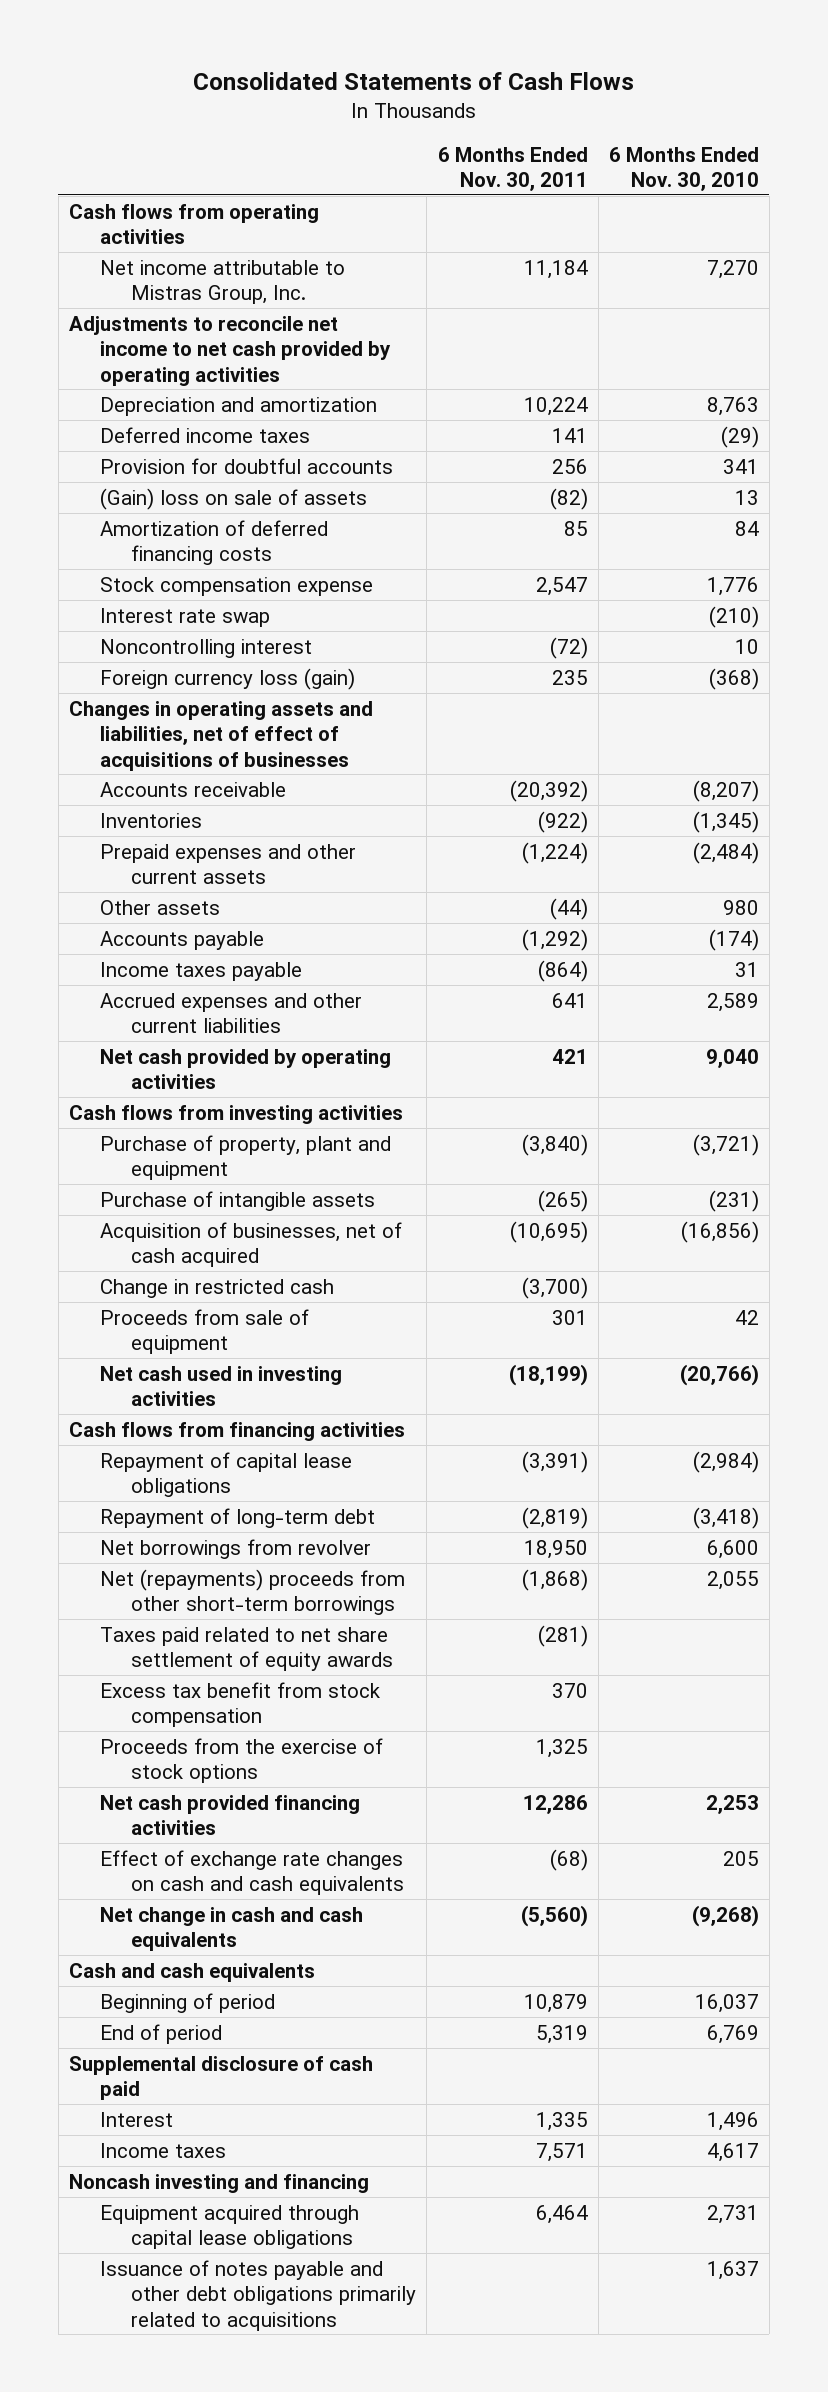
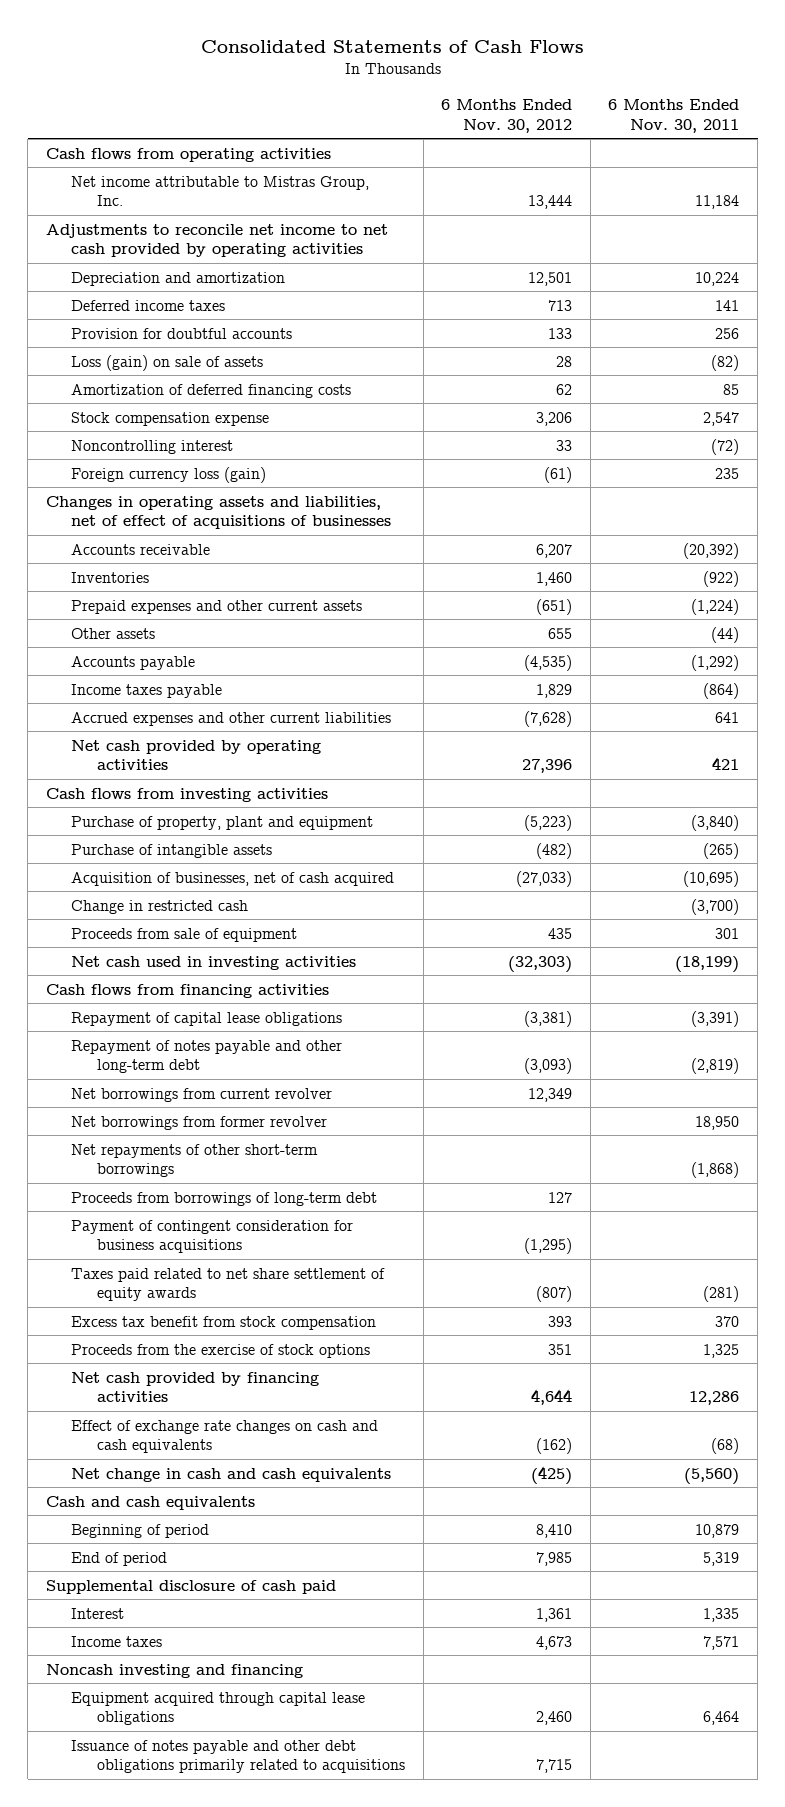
- | 6 Months Ended Nov. 30, 2011 | 6 Months Ended Nov. 30, 2010
+ | 6 Months Ended Nov. 30, 2012 | 6 Months Ended Nov. 30, 2011
- (Gain) loss on sale of assets | (82) | 13
+ Loss (gain) on sale of assets | 28 | (82)
- Interest rate swap | | (210)
- Repayment of long-term debt | (2,819) | (3,418)
- Net borrowings from revolver | 18,950 | 6,600
- Net (repayments) proceeds from other short-term borrowings | (1,868) | 2,055
+ Repayment of notes payable and other long-term debt | (3,093) | (2,819)
+ Net borrowings from current revolver | 12,349 |
+ Net borrowings from former revolver | | 18,950
+ Net repayments of other short-term borrowings | | (1,868)
+ Proceeds from borrowings of long-term debt | 127 |
+ Payment of contingent consideration for business acquisitions | (1,295) |
- Net cash provided financing activities | 12,286 | 2,253
+ Net cash provided by financing activities | 4,644 | 12,286

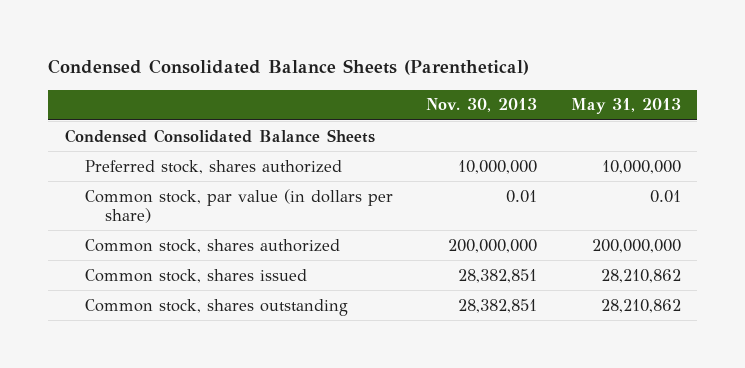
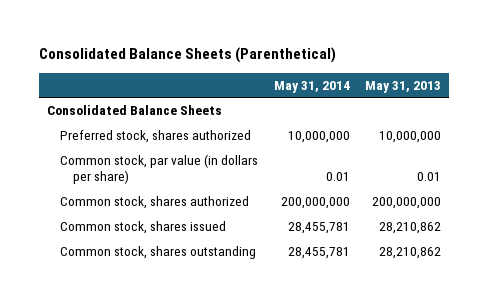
- Condensed Consolidated Balance Sheets (Parenthetical)
+ Consolidated Balance Sheets (Parenthetical)
- | Nov. 30, 2013 | May 31, 2013
+ | May 31, 2014 | May 31, 2013
- Condensed Consolidated Balance Sheets
+ Consolidated Balance Sheets

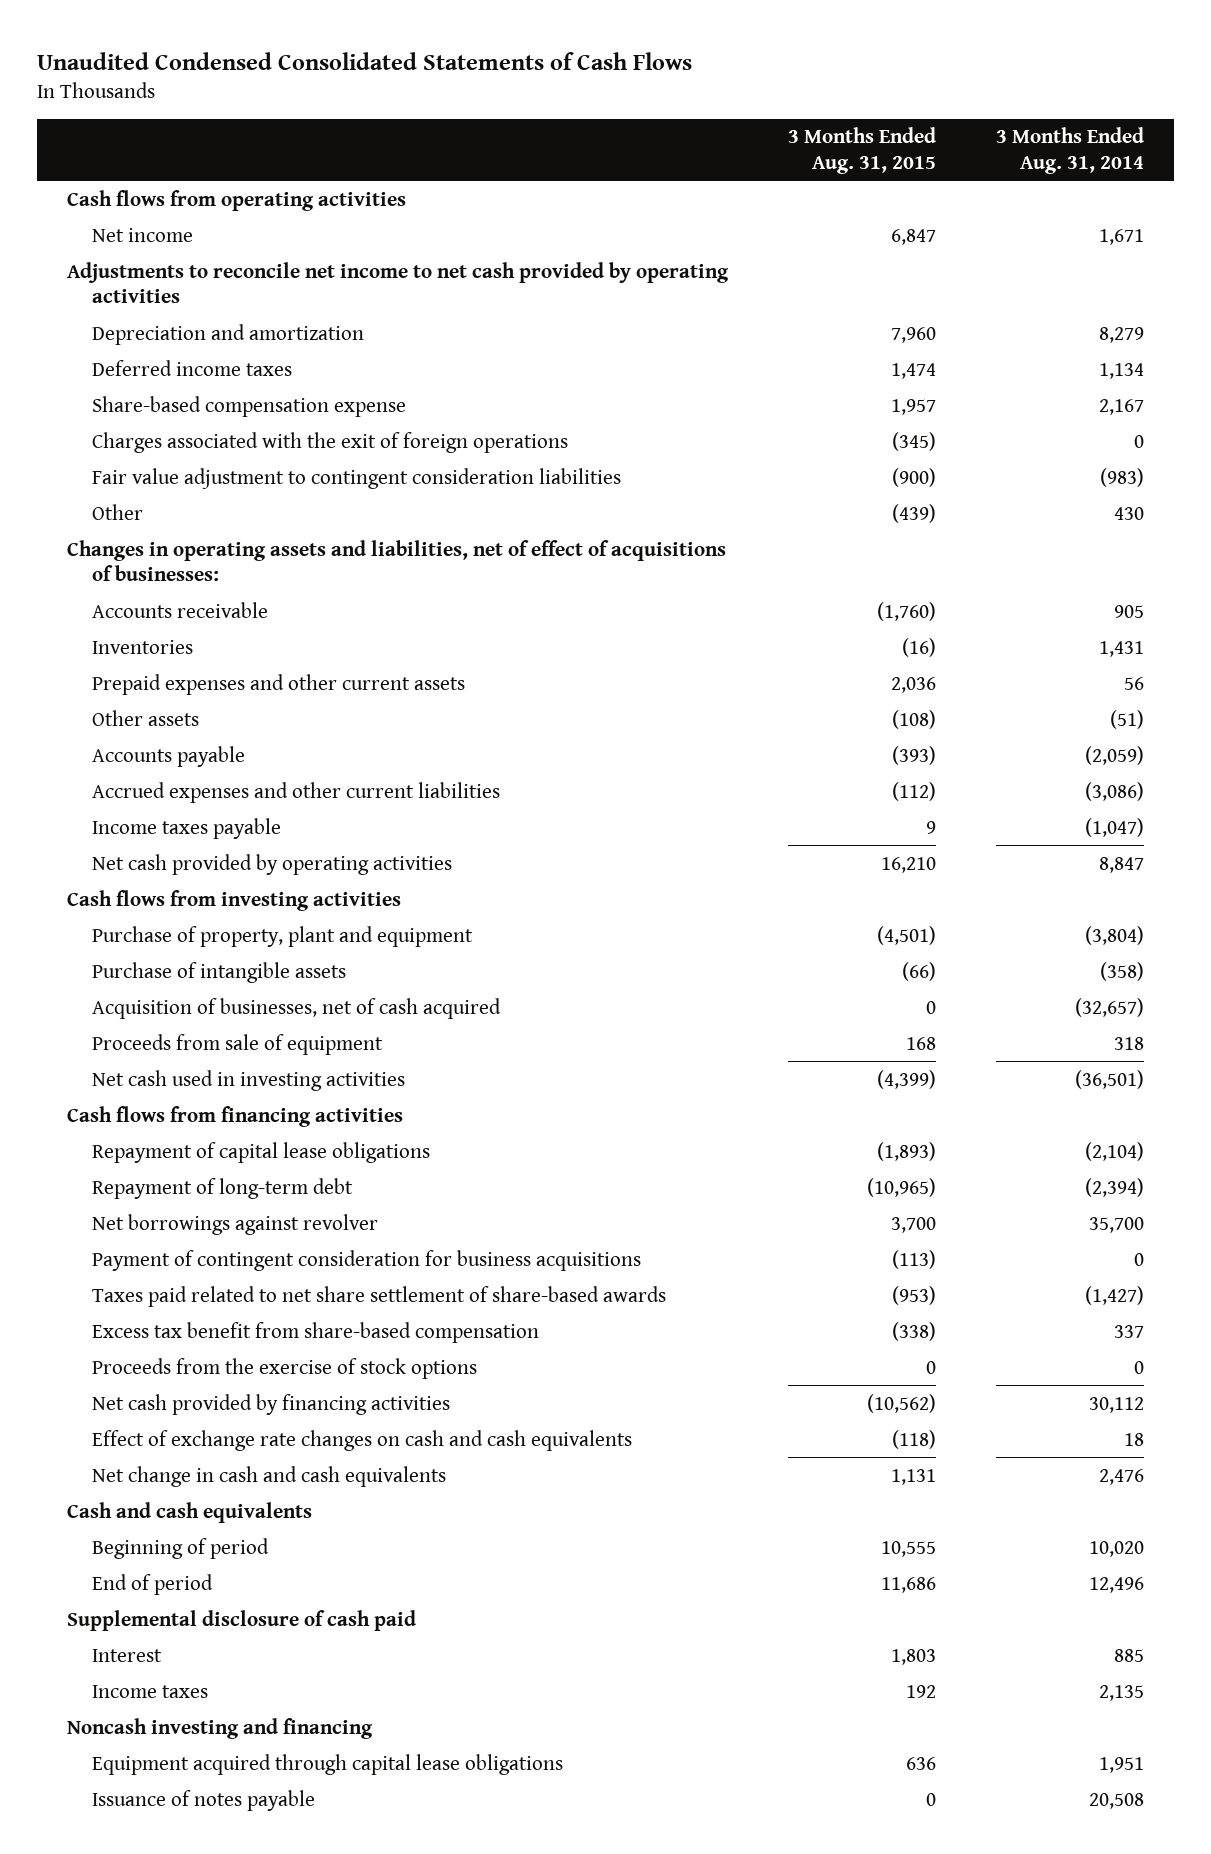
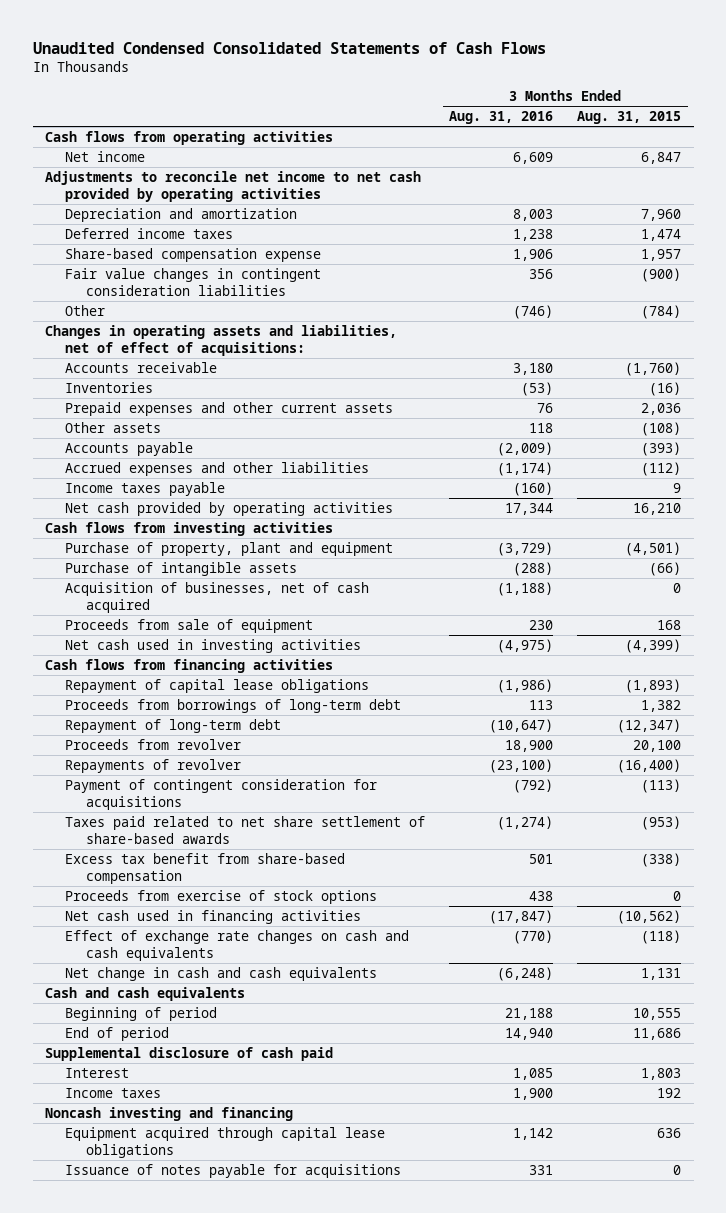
- | 3 Months Ended Aug. 31, 2015 | 3 Months Ended Aug. 31, 2014
+ | 3 Months Ended Aug. 31, 2016 | 3 Months Ended Aug. 31, 2015
- Charges associated with the exit of foreign operations | (345) | 0
- Fair value adjustment to contingent consideration liabilities | (900) | (983)
- Other | (439) | 430
- Changes in operating assets and liabilities, net of effect of acquisitions of businesses:
+ Fair value changes in contingent consideration liabilities | 356 | (900)
+ Other | (746) | (784)
+ Changes in operating assets and liabilities, net of effect of acquisitions:
- Accrued expenses and other current liabilities | (112) | (3,086)
+ Accrued expenses and other liabilities | (1,174) | (112)
- Repayment of long-term debt | (10,965) | (2,394)
- Net borrowings against revolver | 3,700 | 35,700
- Payment of contingent consideration for business acquisitions | (113) | 0
+ Proceeds from borrowings of long-term debt | 113 | 1,382
+ Repayment of long-term debt | (10,647) | (12,347)
+ Proceeds from revolver | 18,900 | 20,100
+ Repayments of revolver | (23,100) | (16,400)
+ Payment of contingent consideration for acquisitions | (792) | (113)
- Proceeds from the exercise of stock options | 0 | 0
- Net cash provided by financing activities | (10,562) | 30,112
+ Proceeds from exercise of stock options | 438 | 0
+ Net cash used in financing activities | (17,847) | (10,562)
- Issuance of notes payable | 0 | 20,508
+ Issuance of notes payable for acquisitions | 331 | 0

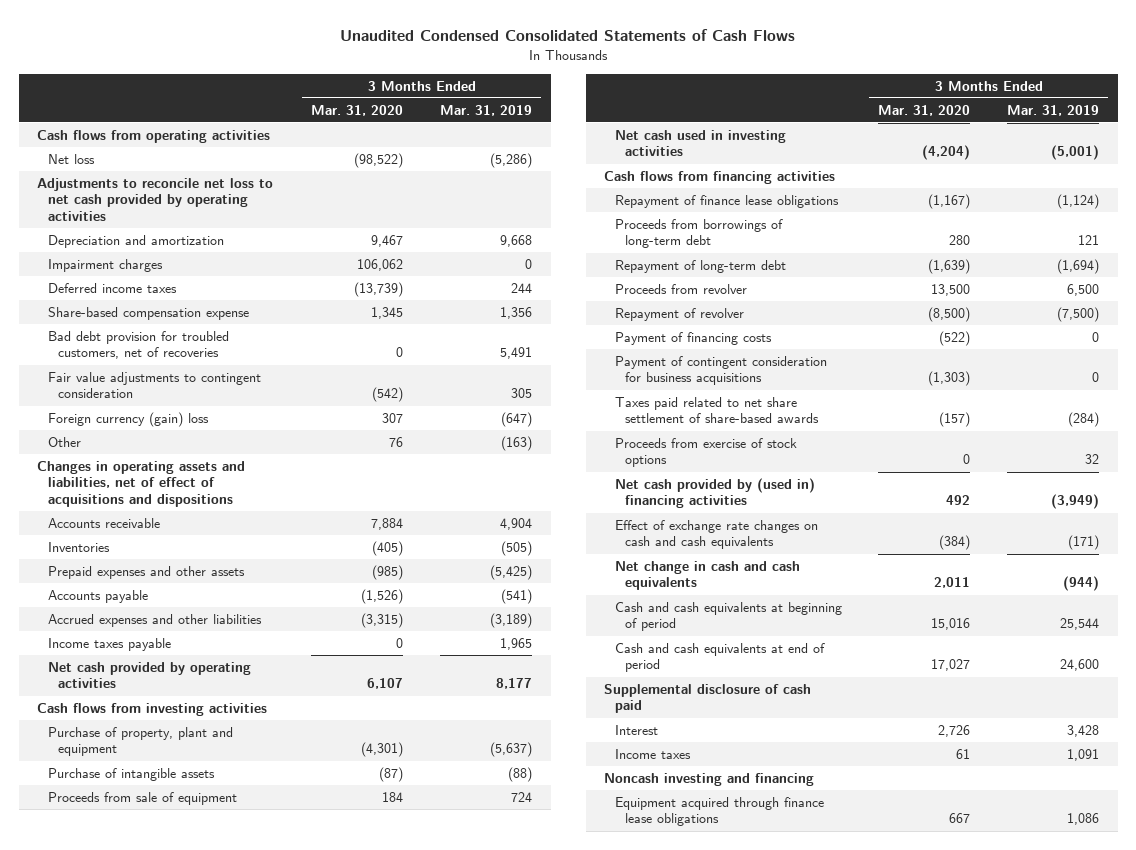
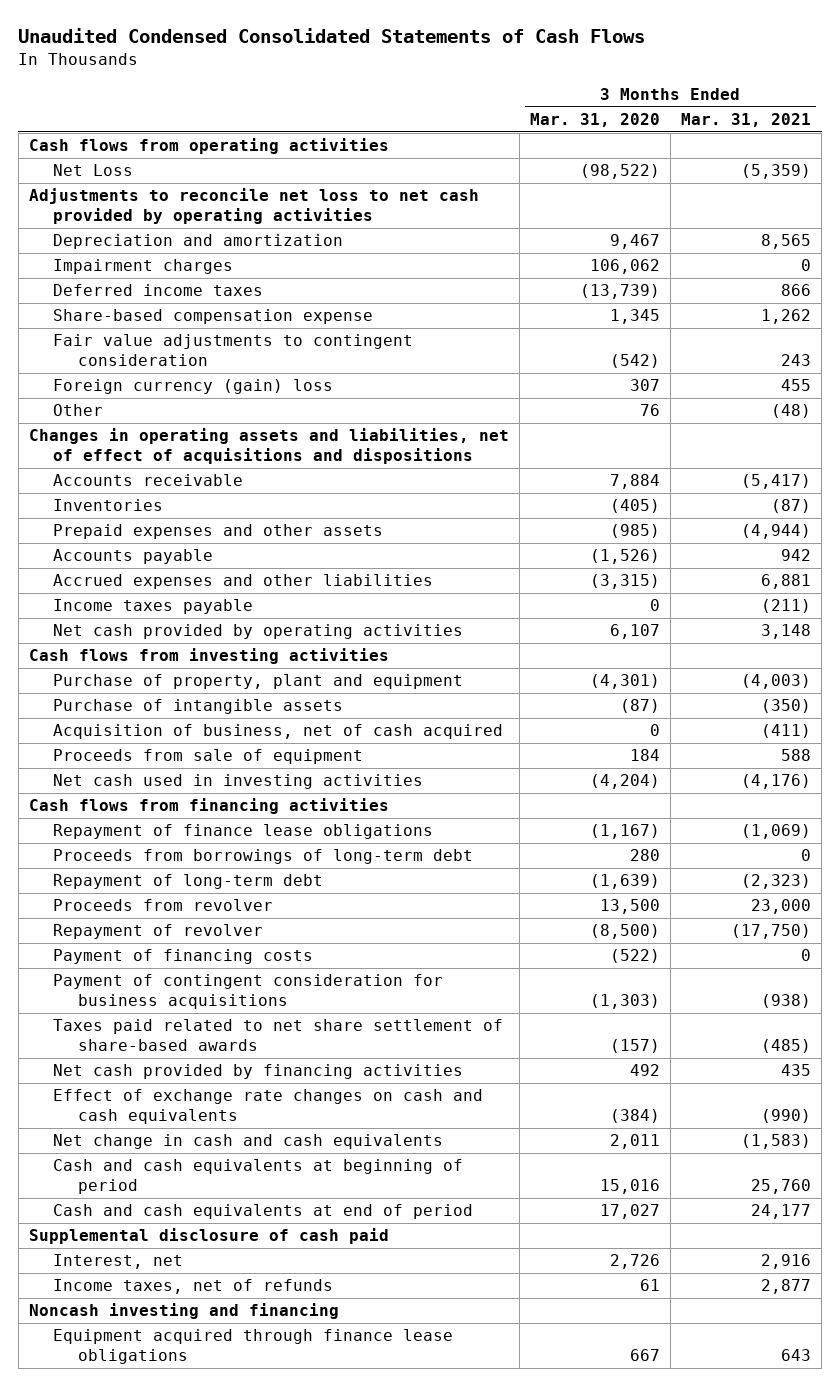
- | 3 Months Ended Mar. 31, 2020 | 3 Months Ended Mar. 31, 2019
+ | 3 Months Ended Mar. 31, 2020 | 3 Months Ended Mar. 31, 2021
- Net loss | (98,522) | (5,286)
+ Net Loss | (98,522) | (5,359)
- Bad debt provision for troubled customers, net of recoveries | 0 | 5,491
+ Acquisition of business, net of cash acquired | 0 | (411)
- Proceeds from exercise of stock options | 0 | 32
- Net cash provided by (used in) financing activities | 492 | (3,949)
+ Net cash provided by financing activities | 492 | 435
- Interest | 2,726 | 3,428
- Income taxes | 61 | 1,091
+ Interest, net | 2,726 | 2,916
+ Income taxes, net of refunds | 61 | 2,877

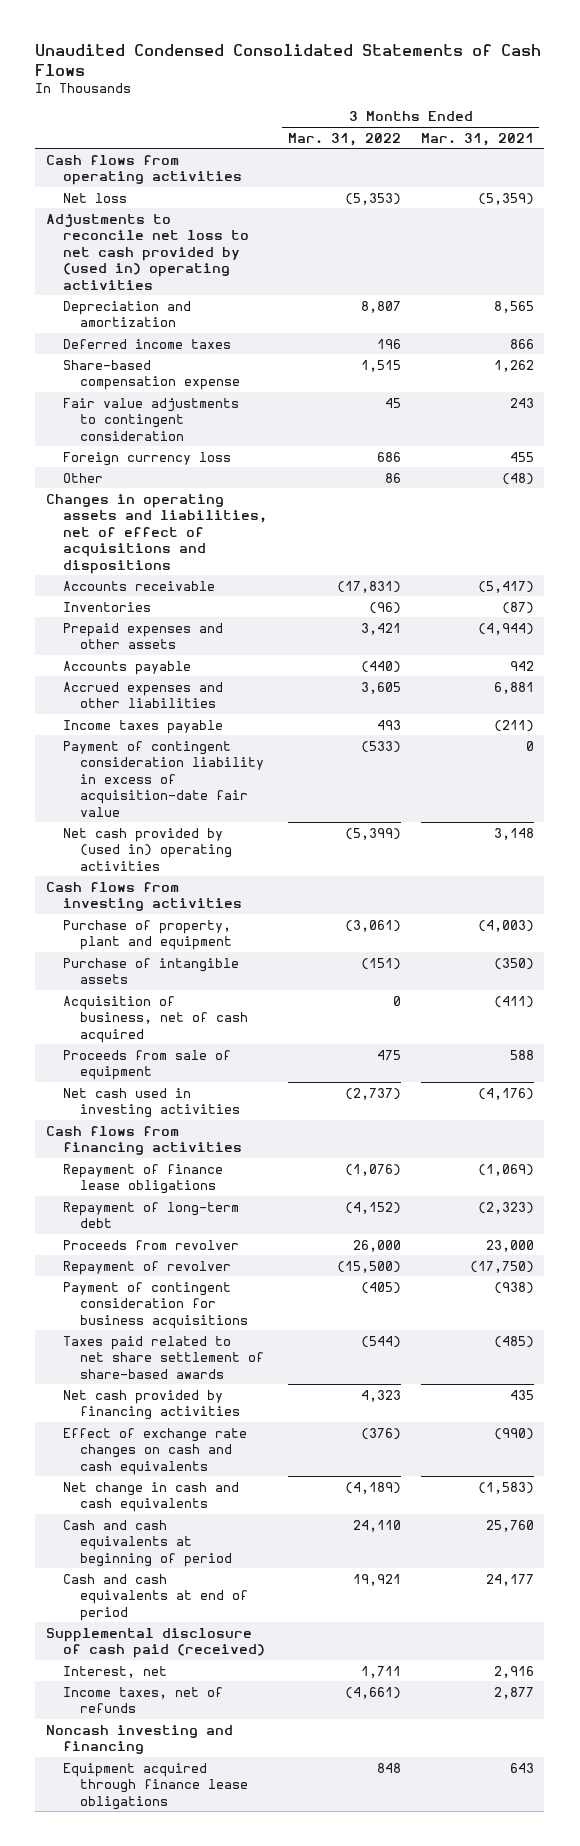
- | 3 Months Ended Mar. 31, 2020 | 3 Months Ended Mar. 31, 2021
+ | 3 Months Ended Mar. 31, 2022 | 3 Months Ended Mar. 31, 2021
- Net Loss | (98,522) | (5,359)
- Adjustments to reconcile net loss to net cash provided by operating activities
+ Net loss | (5,353) | (5,359)
+ Adjustments to reconcile net loss to net cash provided by (used in) operating activities
- Impairment charges | 106,062 | 0
- Foreign currency (gain) loss | 307 | 455
+ Foreign currency loss | 686 | 455
- Net cash provided by operating activities | 6,107 | 3,148
+ Payment of contingent consideration liability in excess of acquisition-date fair value | (533) | 0
+ Net cash provided by (used in) operating activities | (5,399) | 3,148
- Proceeds from borrowings of long-term debt | 280 | 0
- Payment of financing costs | (522) | 0
- Supplemental disclosure of cash paid
+ Supplemental disclosure of cash paid (received)

